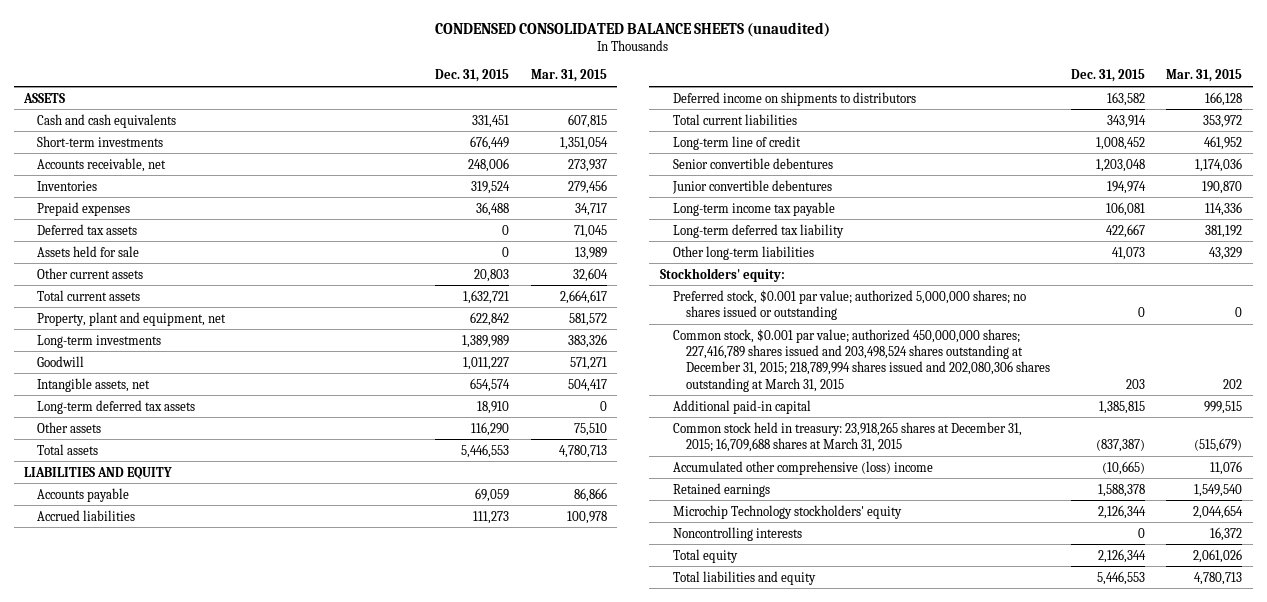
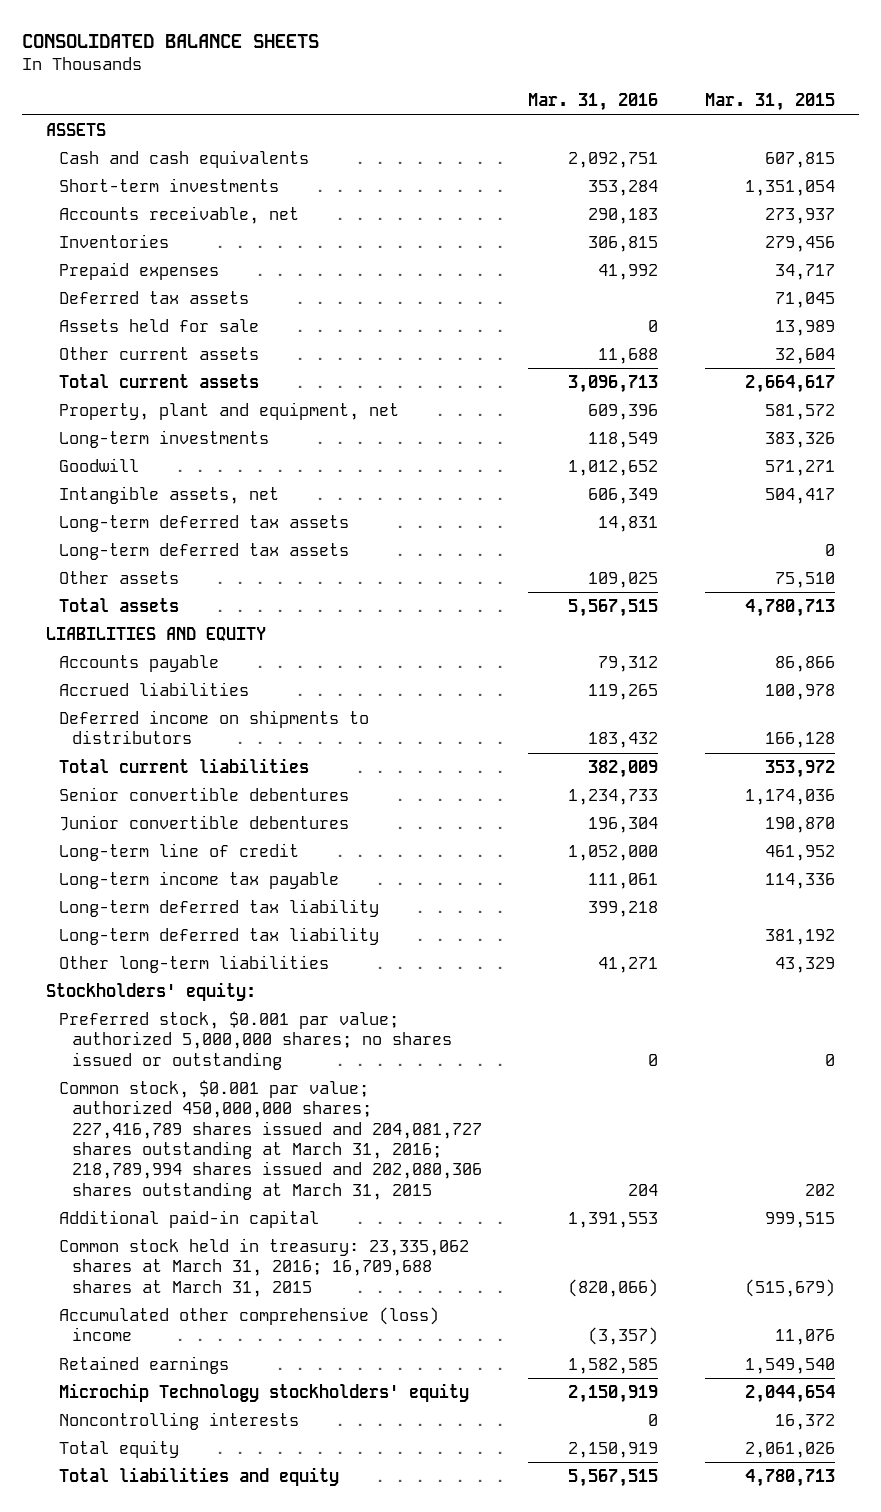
- CONDENSED CONSOLIDATED BALANCE SHEETS (unaudited)
+ CONSOLIDATED BALANCE SHEETS
- | Dec. 31, 2015 | Mar. 31, 2015
+ | Mar. 31, 2016 | Mar. 31, 2015
+ Long-term deferred tax assets | 14,831 |
moved down: Long-term line of credit | 1,052,000 | 461,952
+ Long-term deferred tax liability | 399,218 |
- Common stock, $0.001 par value; authorized 450,000,000 shares; 227,416,789 shares issued and 203,498,524 shares outstanding at December 31, 2015; 218,789,994 shares issued and 202,080,306 shares outstanding at March 31, 2015 | 203 | 202
+ Common stock, $0.001 par value; authorized 450,000,000 shares; 227,416,789 shares issued and 204,081,727 shares outstanding at March 31, 2016; 218,789,994 shares issued and 202,080,306 shares outstanding at March 31, 2015 | 204 | 202
- Common stock held in treasury: 23,918,265 shares at December 31, 2015; 16,709,688 shares at March 31, 2015 | (837,387) | (515,679)
+ Common stock held in treasury: 23,335,062 shares at March 31, 2016; 16,709,688 shares at March 31, 2015 | (820,066) | (515,679)

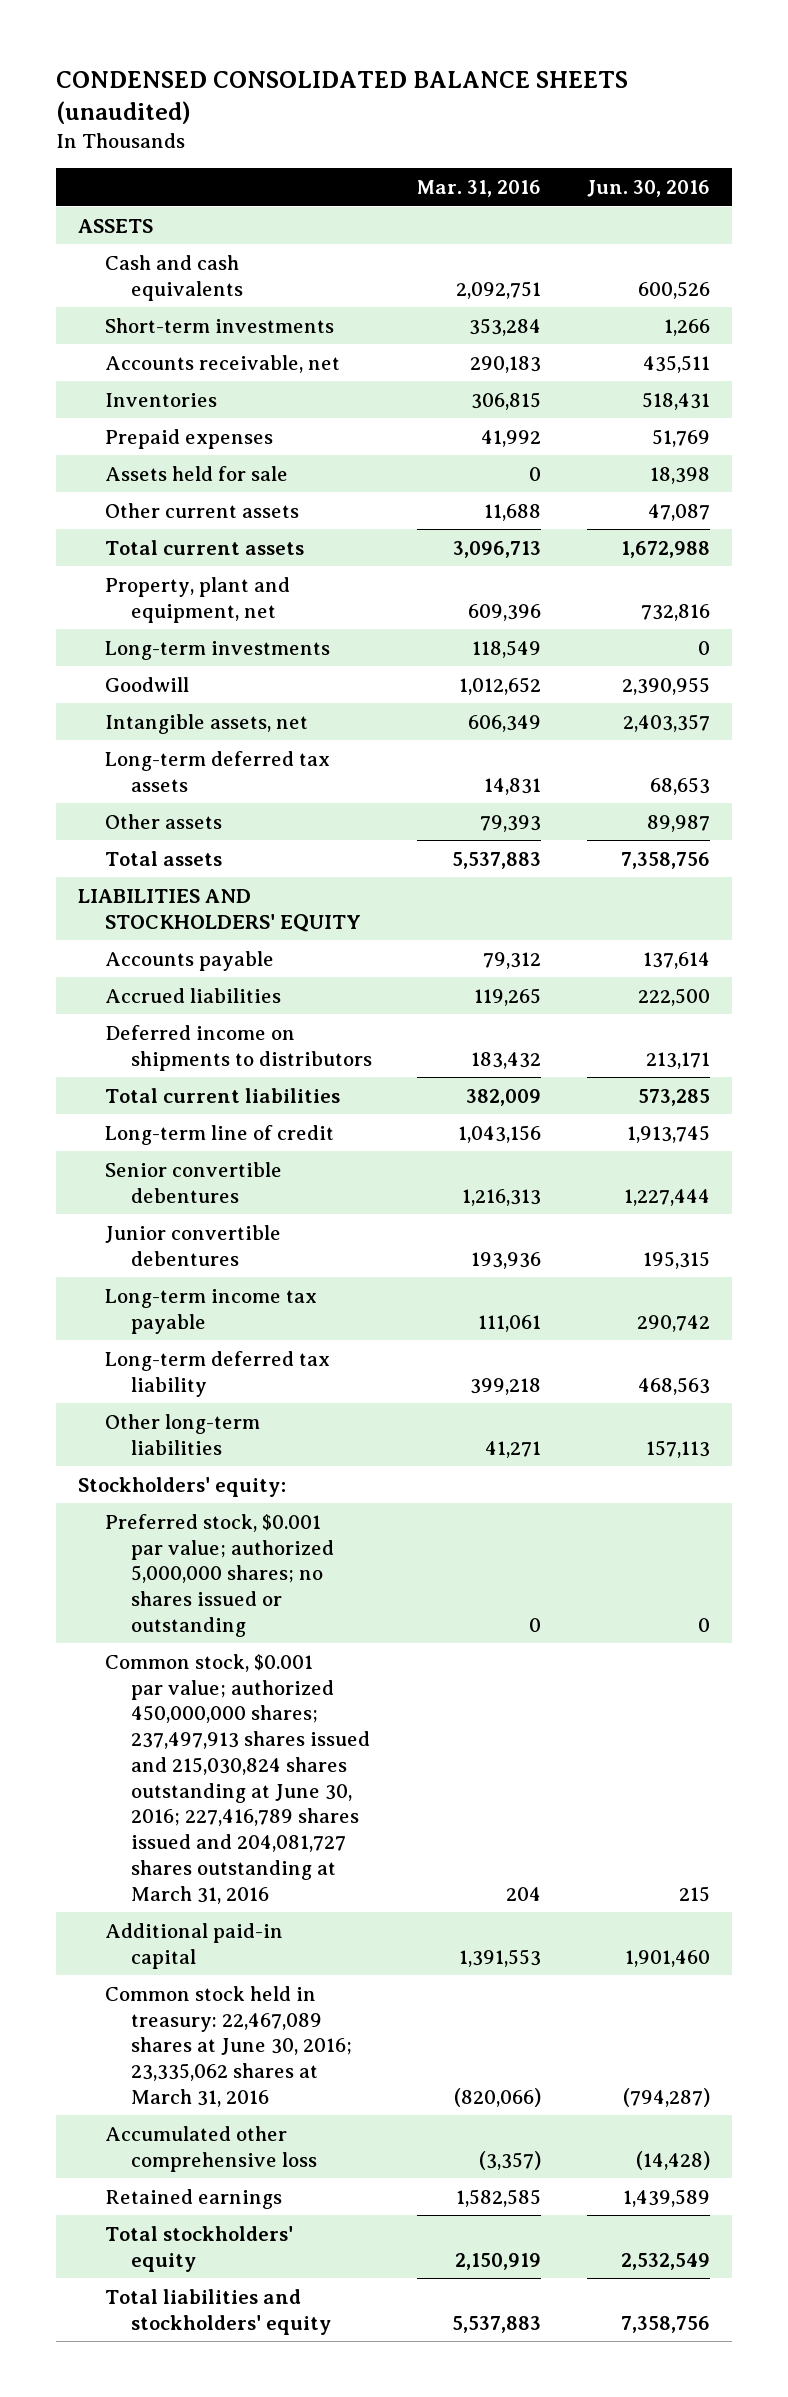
- CONSOLIDATED BALANCE SHEETS
+ CONDENSED CONSOLIDATED BALANCE SHEETS (unaudited)
- | Mar. 31, 2016 | Mar. 31, 2015
+ | Mar. 31, 2016 | Jun. 30, 2016
- Deferred tax assets | | 71,045
- Long-term deferred tax assets | | 0
- Other assets | 109,025 | 75,510
- Total assets | 5,567,515 | 4,780,713
- LIABILITIES AND EQUITY
+ Other assets | 79,393 | 89,987
+ Total assets | 5,537,883 | 7,358,756
+ LIABILITIES AND STOCKHOLDERS' EQUITY
- Senior convertible debentures | 1,234,733 | 1,174,036
- Junior convertible debentures | 196,304 | 190,870
- Long-term line of credit | 1,052,000 | 461,952
+ Long-term line of credit | 1,043,156 | 1,913,745
+ Senior convertible debentures | 1,216,313 | 1,227,444
+ Junior convertible debentures | 193,936 | 195,315
- Long-term deferred tax liability | | 381,192
- Common stock, $0.001 par value; authorized 450,000,000 shares; 227,416,789 shares issued and 204,081,727 shares outstanding at March 31, 2016; 218,789,994 shares issued and 202,080,306 shares outstanding at March 31, 2015 | 204 | 202
+ Common stock, $0.001 par value; authorized 450,000,000 shares; 237,497,913 shares issued and 215,030,824 shares outstanding at June 30, 2016; 227,416,789 shares issued and 204,081,727 shares outstanding at March 31, 2016 | 204 | 215
- Common stock held in treasury: 23,335,062 shares at March 31, 2016; 16,709,688 shares at March 31, 2015 | (820,066) | (515,679)
- Accumulated other comprehensive (loss) income | (3,357) | 11,076
+ Common stock held in treasury: 22,467,089 shares at June 30, 2016; 23,335,062 shares at March 31, 2016 | (820,066) | (794,287)
+ Accumulated other comprehensive loss | (3,357) | (14,428)
- Microchip Technology stockholders' equity | 2,150,919 | 2,044,654
- Noncontrolling interests | 0 | 16,372
- Total equity | 2,150,919 | 2,061,026
- Total liabilities and equity | 5,567,515 | 4,780,713
+ Total stockholders' equity | 2,150,919 | 2,532,549
+ Total liabilities and stockholders' equity | 5,537,883 | 7,358,756

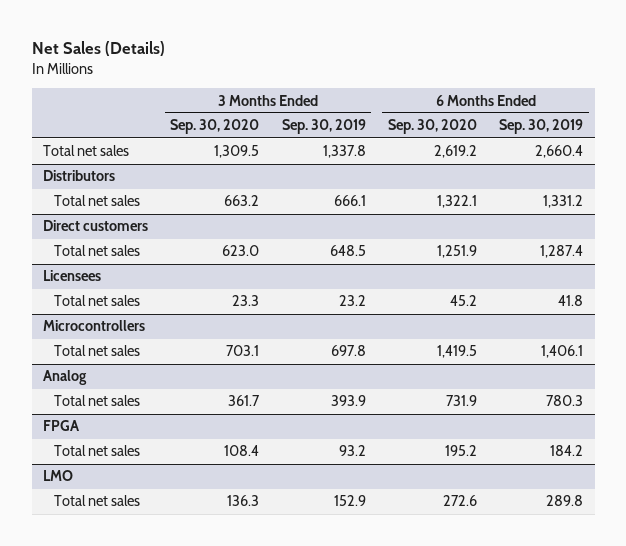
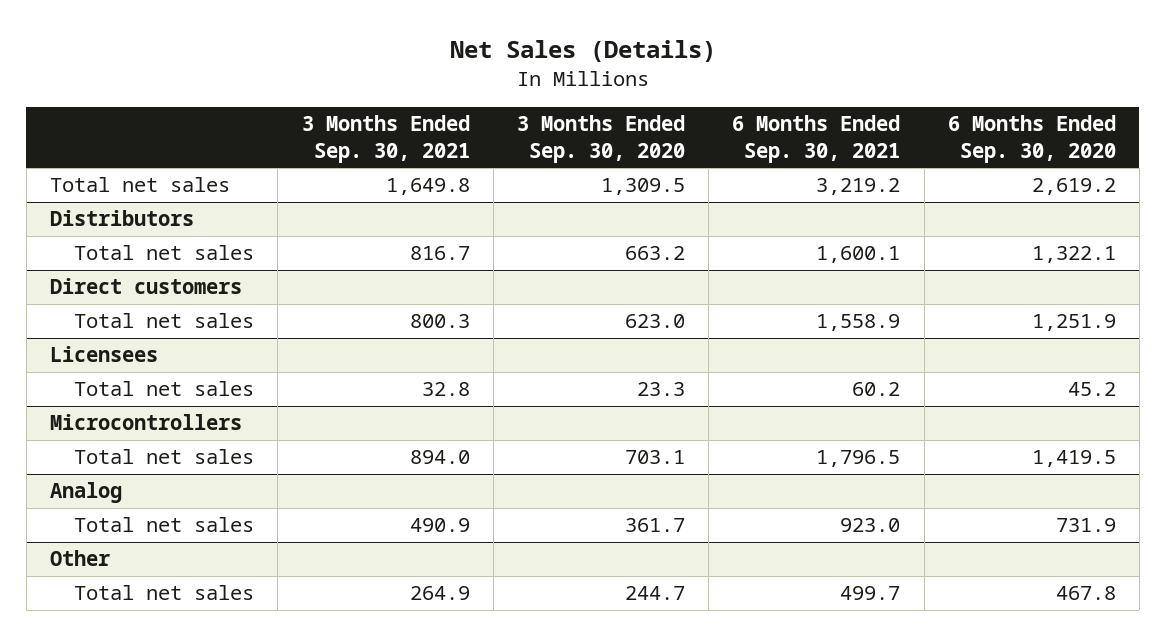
- | 3 Months Ended Sep. 30, 2020 | 3 Months Ended Sep. 30, 2019 | 6 Months Ended Sep. 30, 2020 | 6 Months Ended Sep. 30, 2019
+ | 3 Months Ended Sep. 30, 2021 | 3 Months Ended Sep. 30, 2020 | 6 Months Ended Sep. 30, 2021 | 6 Months Ended Sep. 30, 2020
- FPGA
- Total net sales | 108.4 | 93.2 | 195.2 | 184.2
- LMO
- Total net sales | 136.3 | 152.9 | 272.6 | 289.8
+ Other
+ Total net sales | 264.9 | 244.7 | 499.7 | 467.8

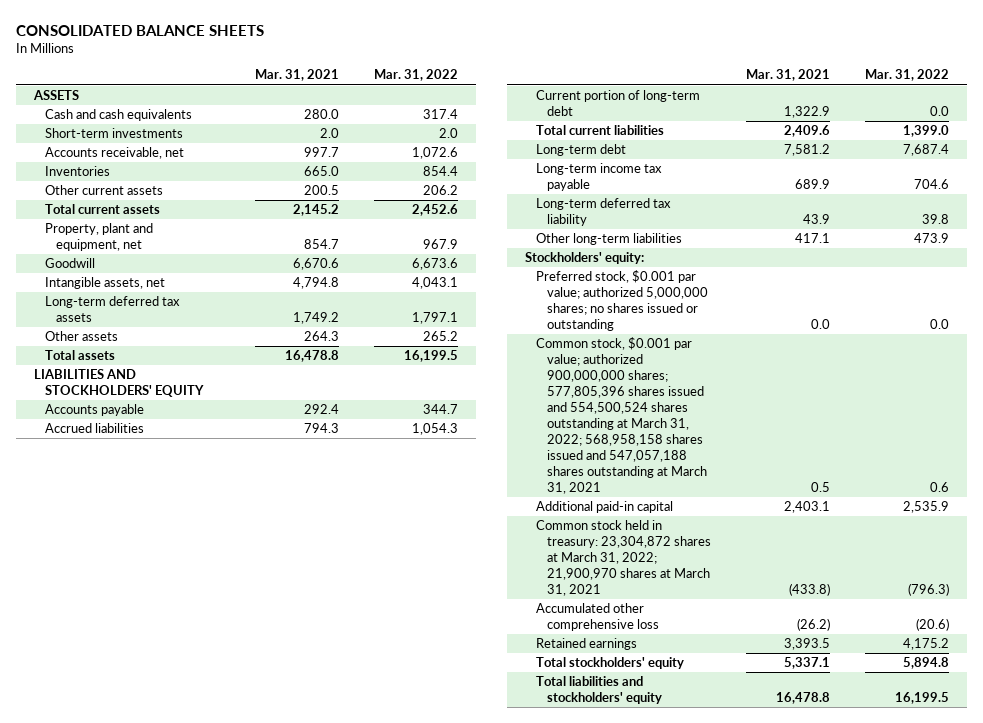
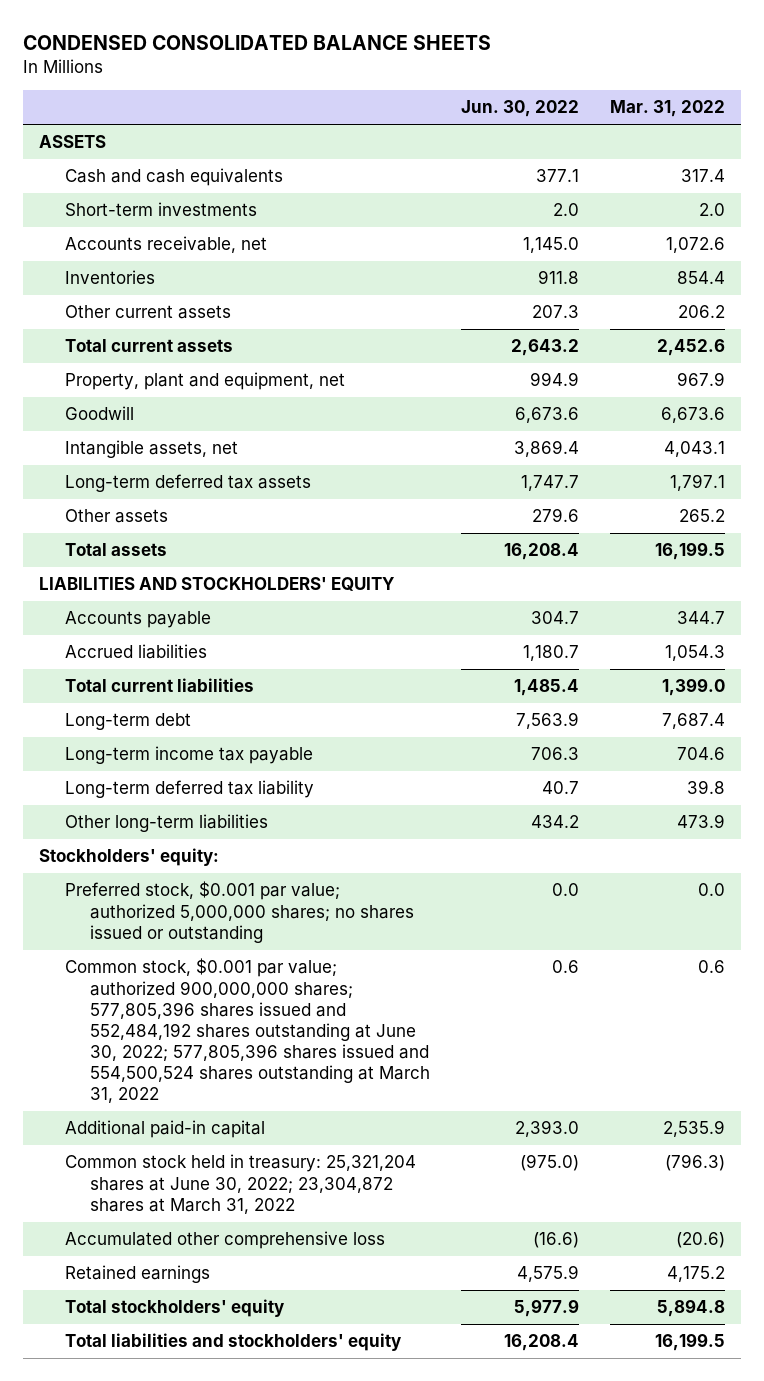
- CONSOLIDATED BALANCE SHEETS
+ CONDENSED CONSOLIDATED BALANCE SHEETS
- | Mar. 31, 2021 | Mar. 31, 2022
+ | Jun. 30, 2022 | Mar. 31, 2022
- Current portion of long-term debt | 1,322.9 | 0.0
- Common stock, $0.001 par value; authorized 900,000,000 shares; 577,805,396 shares issued and 554,500,524 shares outstanding at March 31, 2022; 568,958,158 shares issued and 547,057,188 shares outstanding at March 31, 2021 | 0.5 | 0.6
+ Common stock, $0.001 par value; authorized 900,000,000 shares; 577,805,396 shares issued and 552,484,192 shares outstanding at June 30, 2022; 577,805,396 shares issued and 554,500,524 shares outstanding at March 31, 2022 | 0.6 | 0.6
- Common stock held in treasury: 23,304,872 shares at March 31, 2022; 21,900,970 shares at March 31, 2021 | (433.8) | (796.3)
+ Common stock held in treasury: 25,321,204 shares at June 30, 2022; 23,304,872 shares at March 31, 2022 | (975.0) | (796.3)

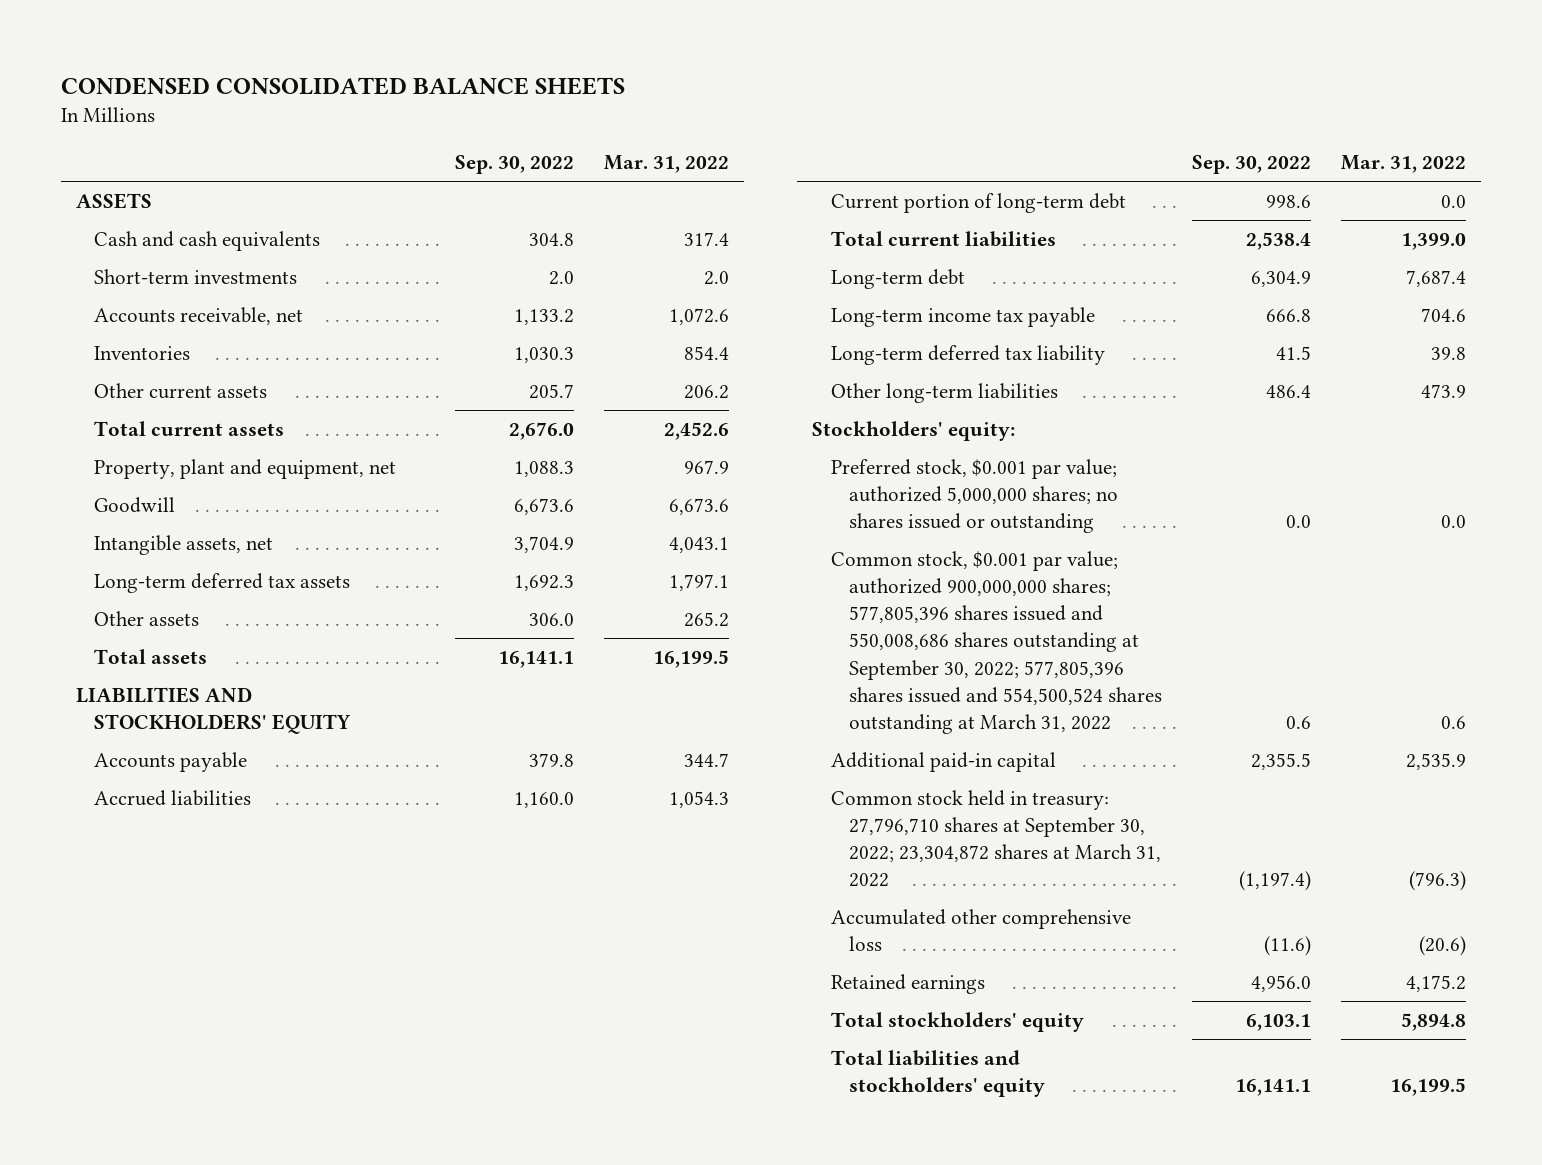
- | Jun. 30, 2022 | Mar. 31, 2022
+ | Sep. 30, 2022 | Mar. 31, 2022
+ Current portion of long-term debt | 998.6 | 0.0
- Common stock, $0.001 par value; authorized 900,000,000 shares; 577,805,396 shares issued and 552,484,192 shares outstanding at June 30, 2022; 577,805,396 shares issued and 554,500,524 shares outstanding at March 31, 2022 | 0.6 | 0.6
+ Common stock, $0.001 par value; authorized 900,000,000 shares; 577,805,396 shares issued and 550,008,686 shares outstanding at September 30, 2022; 577,805,396 shares issued and 554,500,524 shares outstanding at March 31, 2022 | 0.6 | 0.6
- Common stock held in treasury: 25,321,204 shares at June 30, 2022; 23,304,872 shares at March 31, 2022 | (975.0) | (796.3)
+ Common stock held in treasury: 27,796,710 shares at September 30, 2022; 23,304,872 shares at March 31, 2022 | (1,197.4) | (796.3)

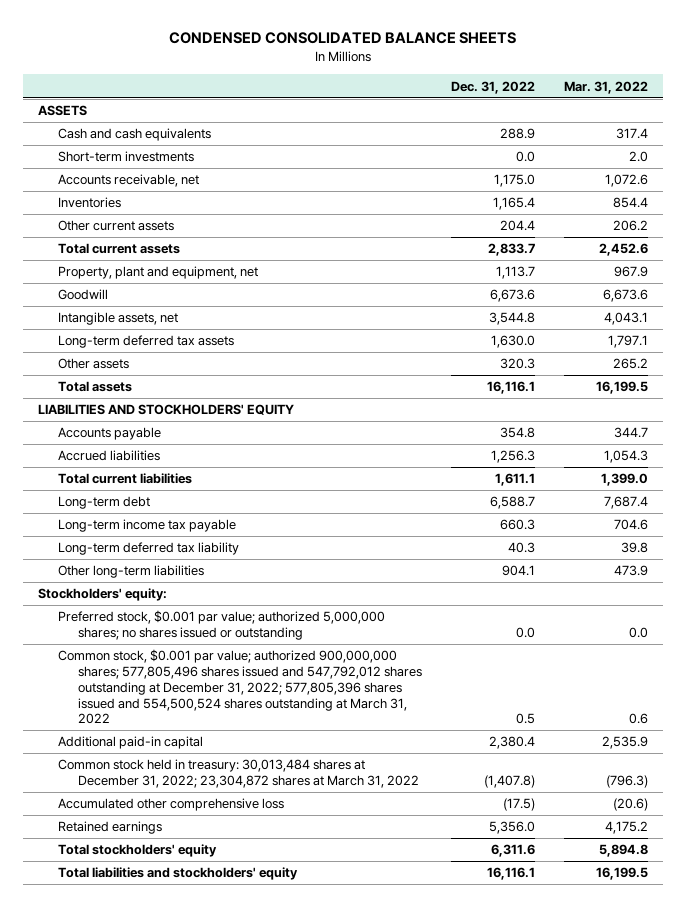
- | Sep. 30, 2022 | Mar. 31, 2022
+ | Dec. 31, 2022 | Mar. 31, 2022
- Current portion of long-term debt | 998.6 | 0.0
- Common stock, $0.001 par value; authorized 900,000,000 shares; 577,805,396 shares issued and 550,008,686 shares outstanding at September 30, 2022; 577,805,396 shares issued and 554,500,524 shares outstanding at March 31, 2022 | 0.6 | 0.6
+ Common stock, $0.001 par value; authorized 900,000,000 shares; 577,805,496 shares issued and 547,792,012 shares outstanding at December 31, 2022; 577,805,396 shares issued and 554,500,524 shares outstanding at March 31, 2022 | 0.5 | 0.6
- Common stock held in treasury: 27,796,710 shares at September 30, 2022; 23,304,872 shares at March 31, 2022 | (1,197.4) | (796.3)
+ Common stock held in treasury: 30,013,484 shares at December 31, 2022; 23,304,872 shares at March 31, 2022 | (1,407.8) | (796.3)

